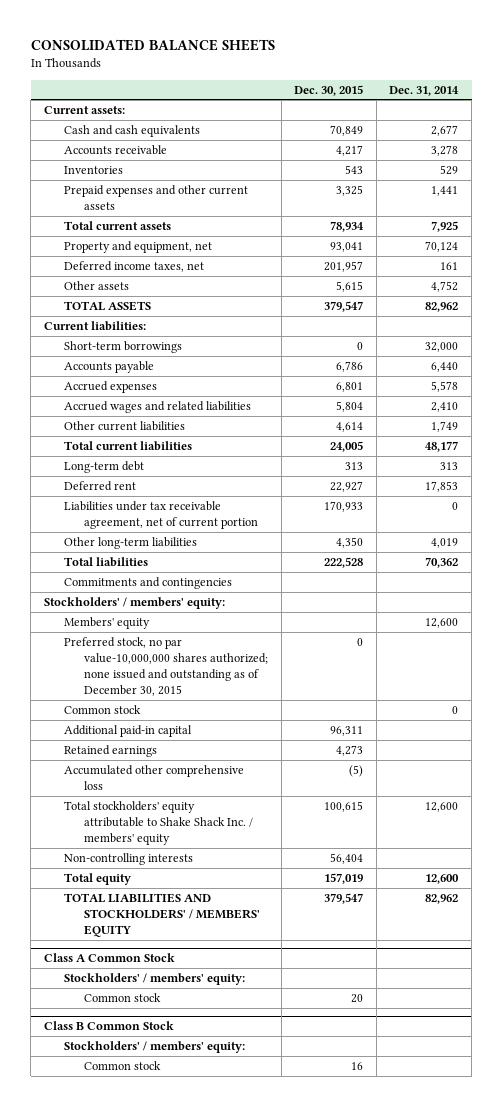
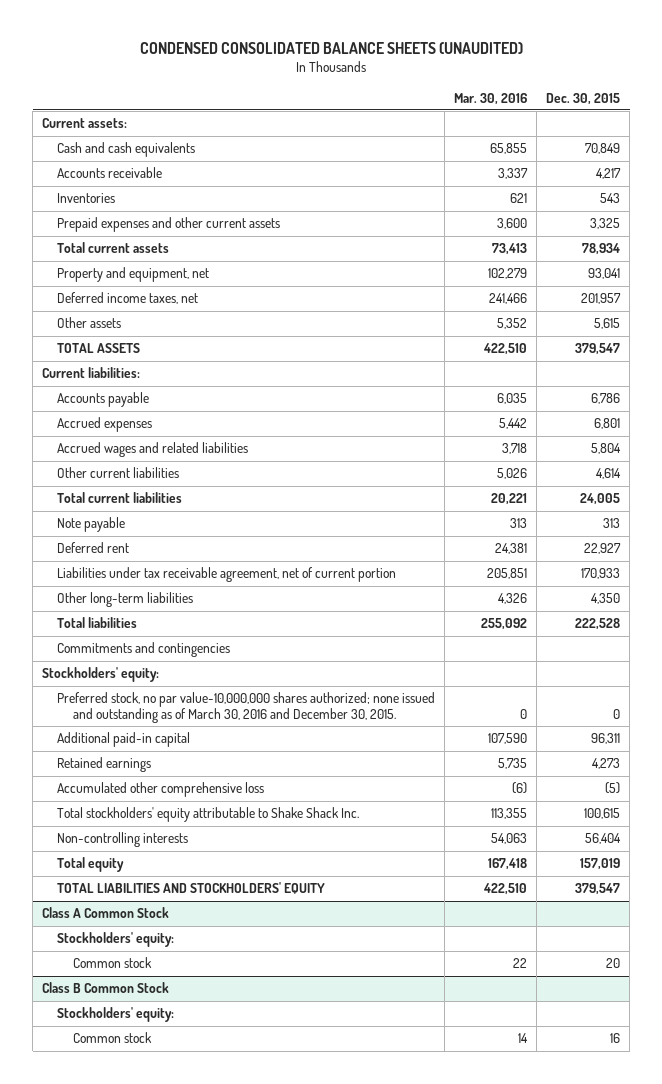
- CONSOLIDATED BALANCE SHEETS
+ CONDENSED CONSOLIDATED BALANCE SHEETS (UNAUDITED)
- | Dec. 30, 2015 | Dec. 31, 2014
+ | Mar. 30, 2016 | Dec. 30, 2015
- Short-term borrowings | 0 | 32,000
- Long-term debt | 313 | 313
+ Note payable | 313 | 313
- Stockholders' / members' equity:
- Members' equity | | 12,600
- Preferred stock, no par value-10,000,000 shares authorized; none issued and outstanding as of December 30, 2015 | 0 |
- Common stock | | 0
+ Stockholders' equity:
+ Preferred stock, no par value-10,000,000 shares authorized; none issued and outstanding as of March 30, 2016 and December 30, 2015. | 0 | 0
- Total stockholders' equity attributable to Shake Shack Inc. / members' equity | 100,615 | 12,600
+ Total stockholders' equity attributable to Shake Shack Inc. | 113,355 | 100,615
- TOTAL LIABILITIES AND STOCKHOLDERS' / MEMBERS' EQUITY | 379,547 | 82,962
+ TOTAL LIABILITIES AND STOCKHOLDERS' EQUITY | 422,510 | 379,547
@ Class A Common Stock
- Stockholders' / members' equity:
+ Stockholders' equity:
@ Class B Common Stock
- Stockholders' / members' equity:
+ Stockholders' equity:

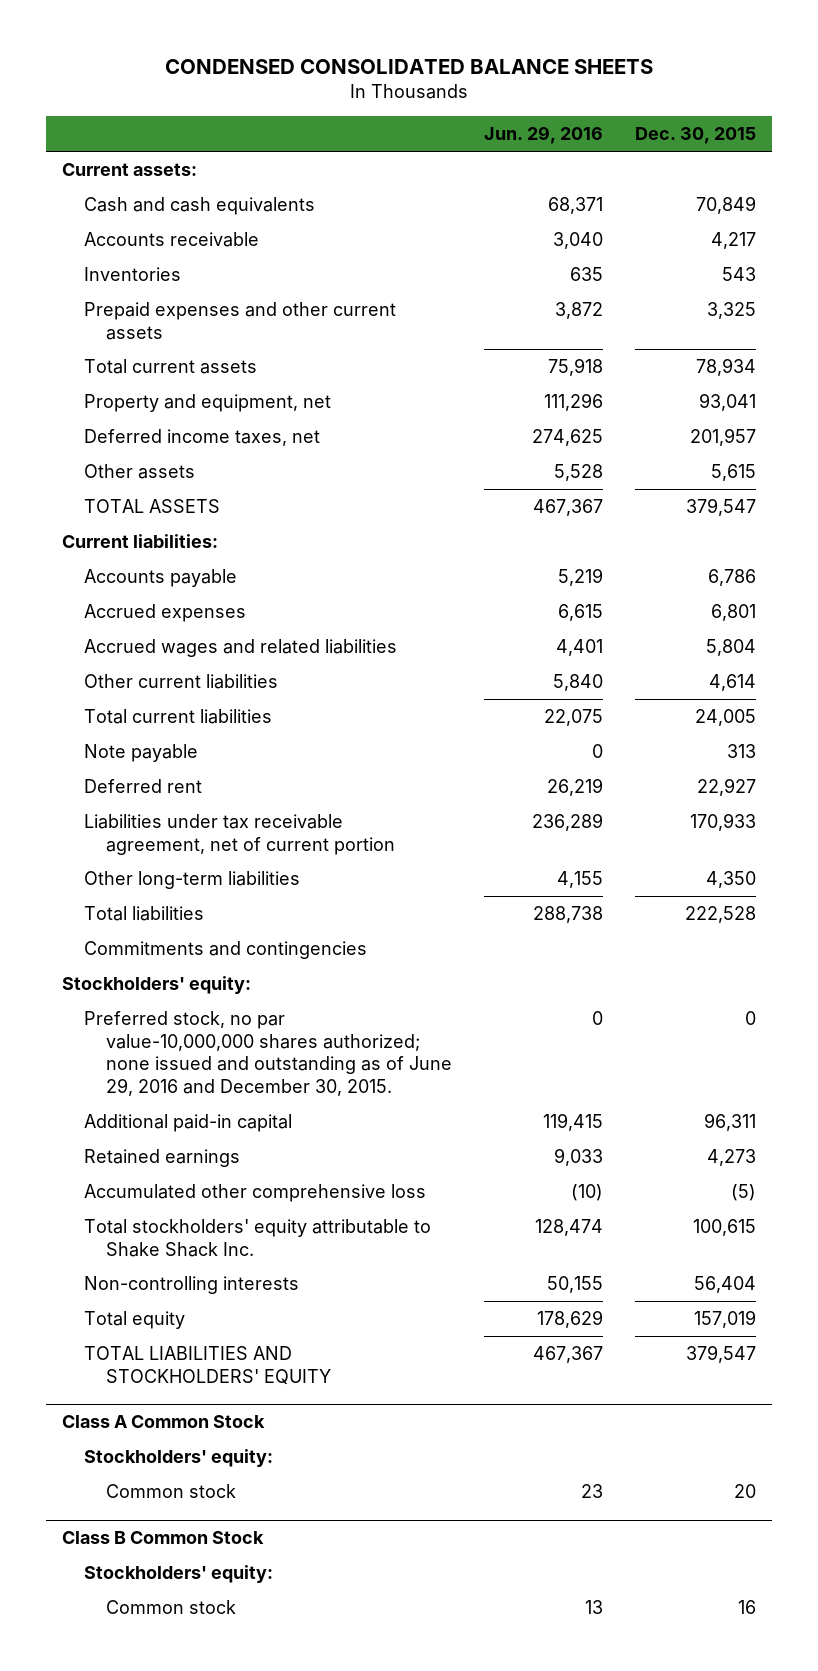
- CONDENSED CONSOLIDATED BALANCE SHEETS (UNAUDITED)
+ CONDENSED CONSOLIDATED BALANCE SHEETS
- | Mar. 30, 2016 | Dec. 30, 2015
+ | Jun. 29, 2016 | Dec. 30, 2015
- Preferred stock, no par value-10,000,000 shares authorized; none issued and outstanding as of March 30, 2016 and December 30, 2015. | 0 | 0
+ Preferred stock, no par value-10,000,000 shares authorized; none issued and outstanding as of June 29, 2016 and December 30, 2015. | 0 | 0

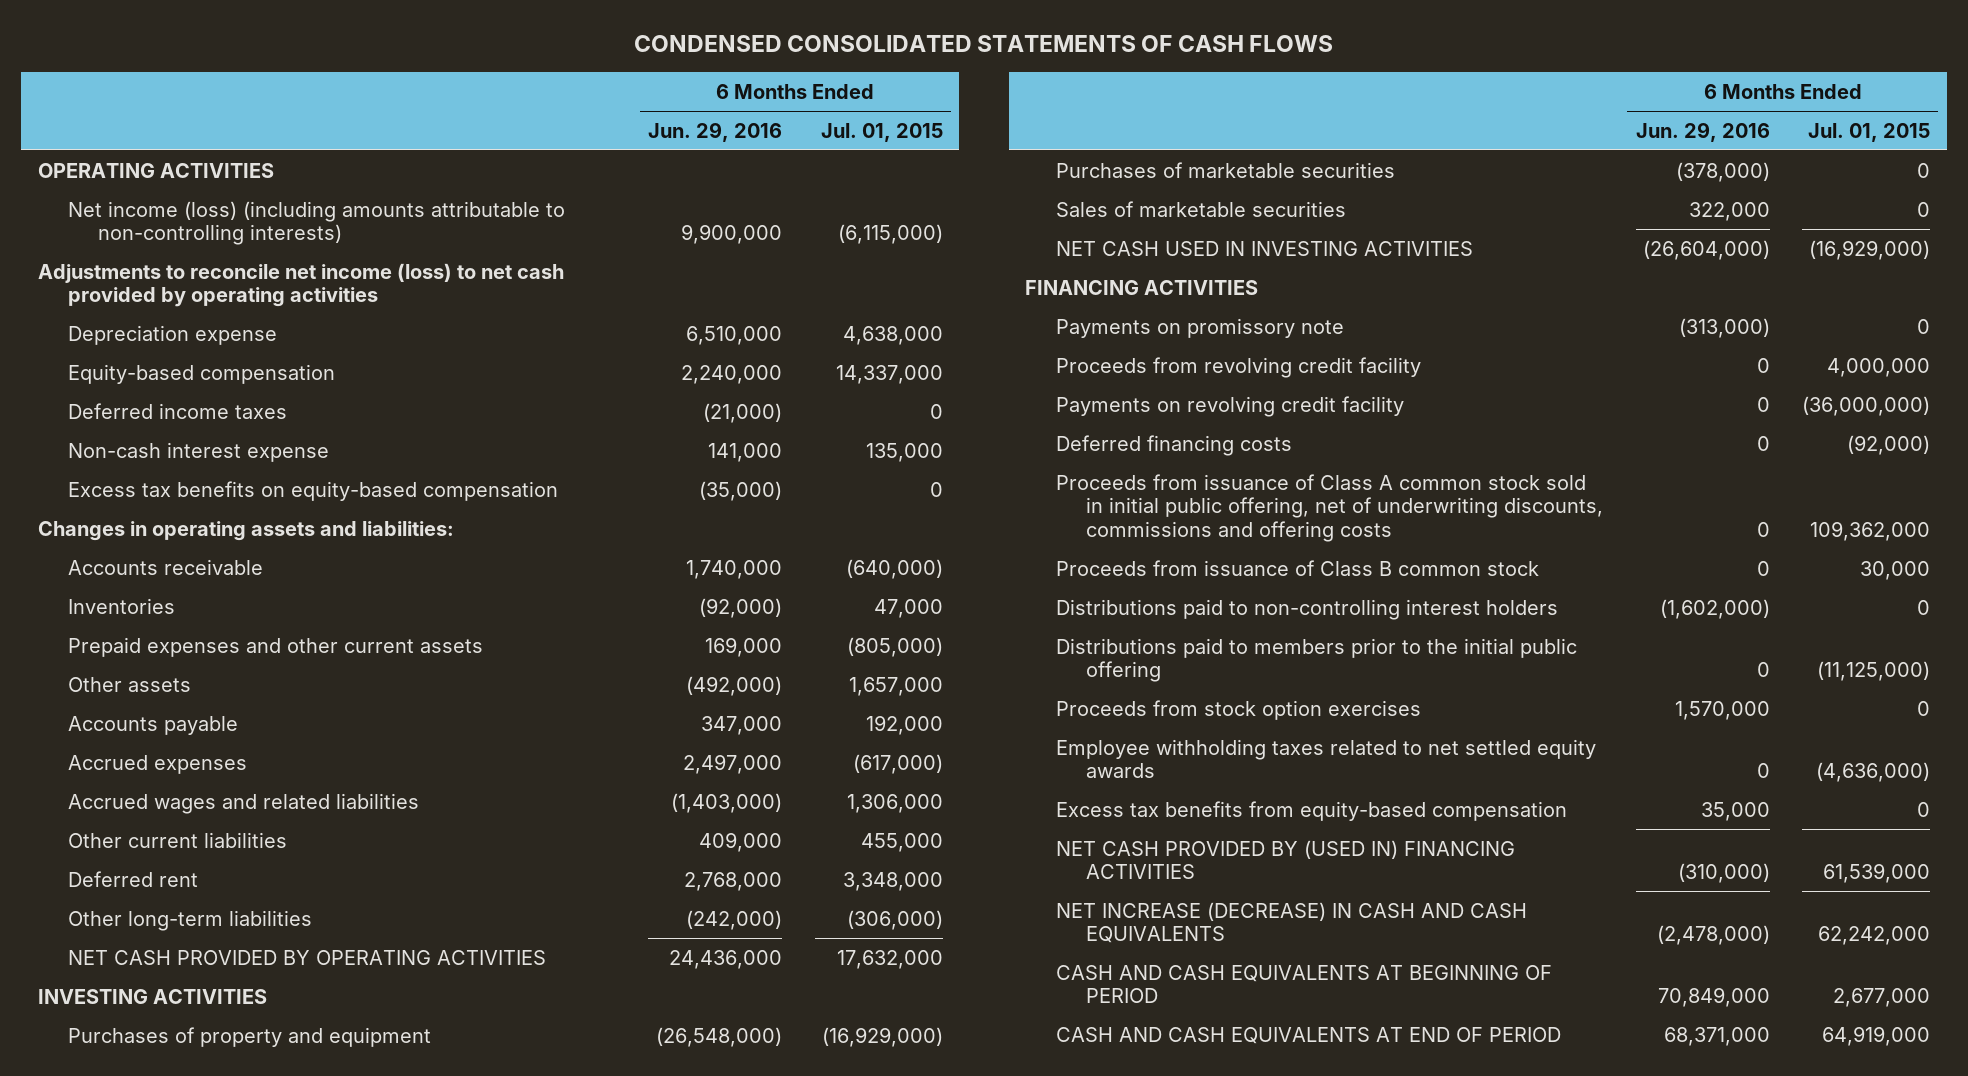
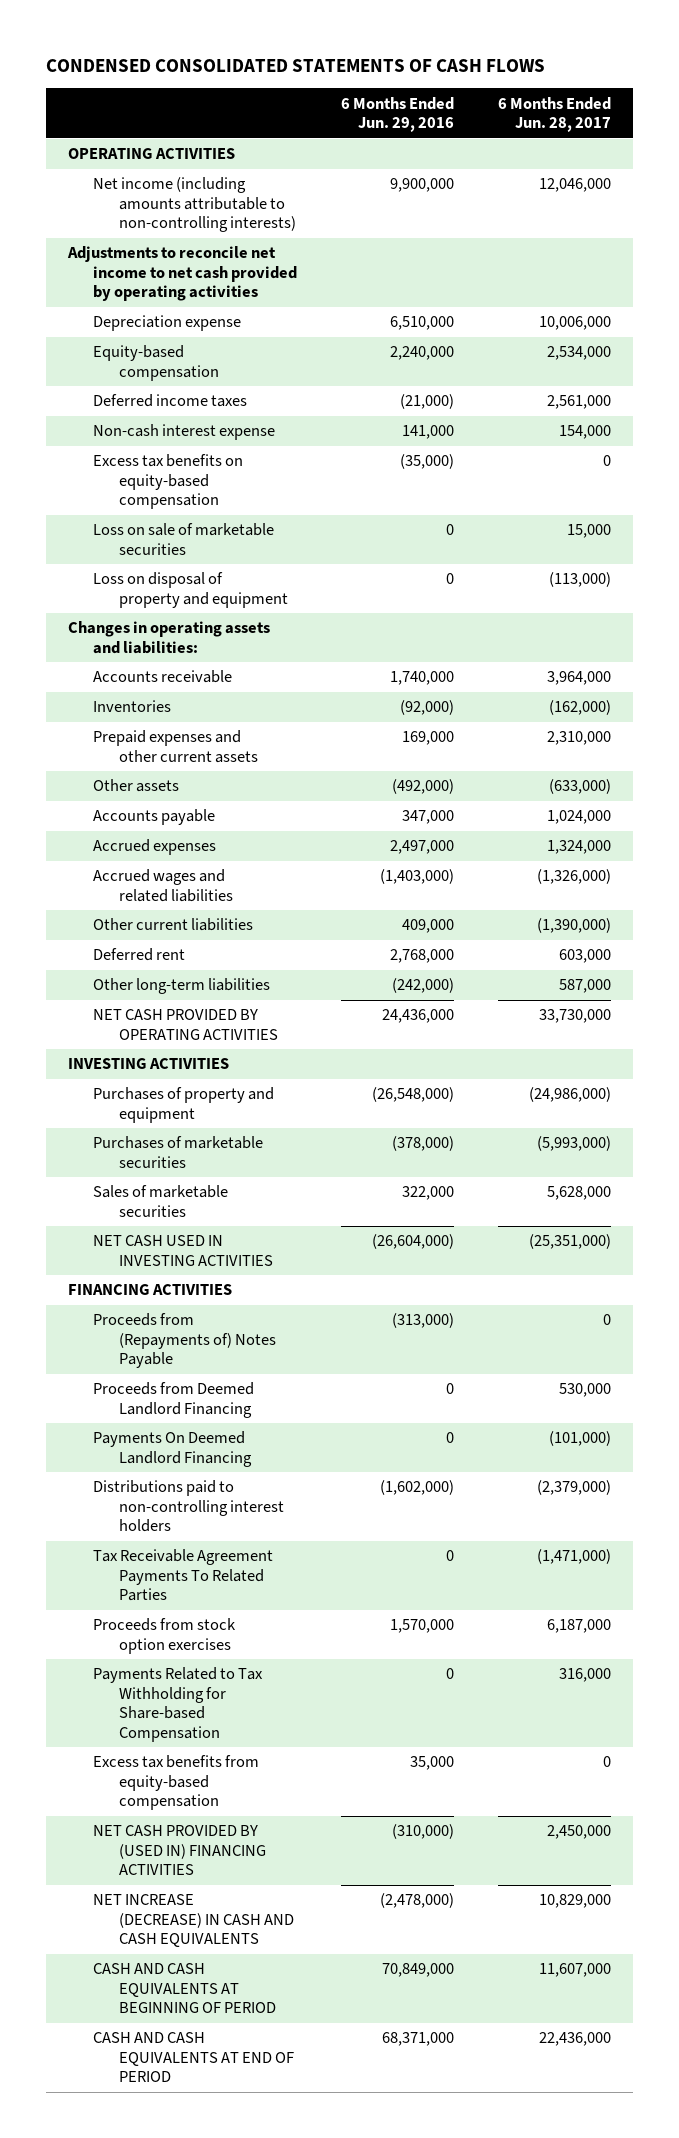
- | 6 Months Ended Jun. 29, 2016 | 6 Months Ended Jul. 01, 2015
+ | 6 Months Ended Jun. 29, 2016 | 6 Months Ended Jun. 28, 2017
- Net income (loss) (including amounts attributable to non-controlling interests) | 9,900,000 | (6,115,000)
- Adjustments to reconcile net income (loss) to net cash provided by operating activities
+ Net income (including amounts attributable to non-controlling interests) | 9,900,000 | 12,046,000
+ Adjustments to reconcile net income to net cash provided by operating activities
+ Loss on sale of marketable securities | 0 | 15,000
+ Loss on disposal of property and equipment | 0 | (113,000)
- Payments on promissory note | (313,000) | 0
- Proceeds from revolving credit facility | 0 | 4,000,000
- Payments on revolving credit facility | 0 | (36,000,000)
- Deferred financing costs | 0 | (92,000)
- Proceeds from issuance of Class A common stock sold in initial public offering, net of underwriting discounts, commissions and offering costs | 0 | 109,362,000
- Proceeds from issuance of Class B common stock | 0 | 30,000
+ Proceeds from (Repayments of) Notes Payable | (313,000) | 0
+ Proceeds from Deemed Landlord Financing | 0 | 530,000
+ Payments On Deemed Landlord Financing | 0 | (101,000)
- Distributions paid to members prior to the initial public offering | 0 | (11,125,000)
+ Tax Receivable Agreement Payments To Related Parties | 0 | (1,471,000)
- Employee withholding taxes related to net settled equity awards | 0 | (4,636,000)
+ Payments Related to Tax Withholding for Share-based Compensation | 0 | 316,000

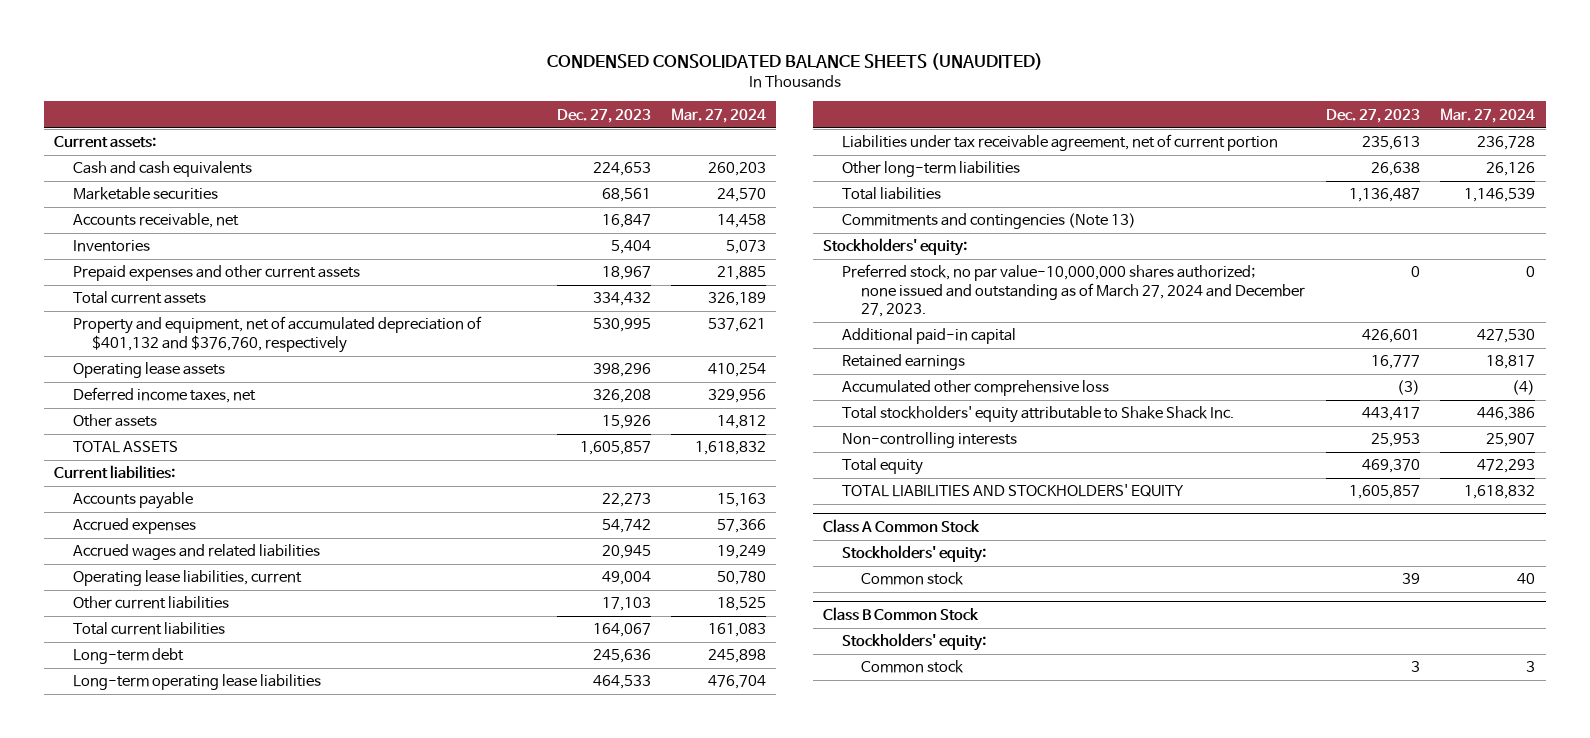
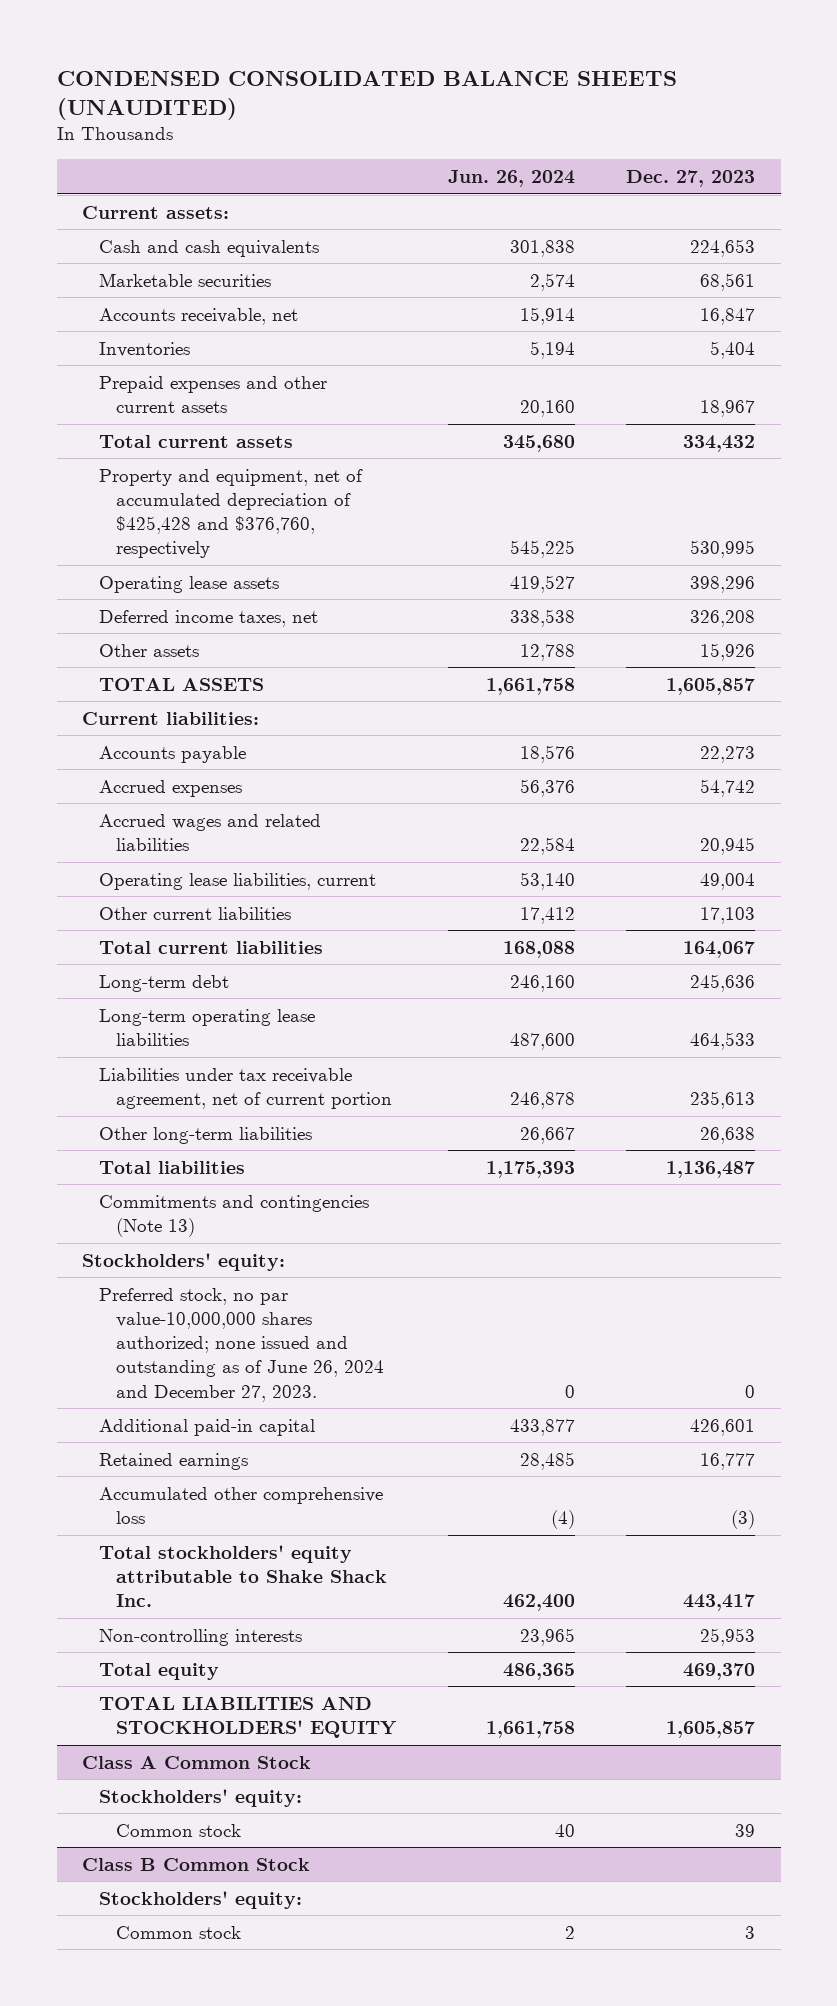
- | Dec. 27, 2023 | Mar. 27, 2024
+ | Jun. 26, 2024 | Dec. 27, 2023
- Property and equipment, net of accumulated depreciation of $401,132 and $376,760, respectively | 530,995 | 537,621
+ Property and equipment, net of accumulated depreciation of $425,428 and $376,760, respectively | 545,225 | 530,995
- Preferred stock, no par value-10,000,000 shares authorized; none issued and outstanding as of March 27, 2024 and December 27, 2023. | 0 | 0
+ Preferred stock, no par value-10,000,000 shares authorized; none issued and outstanding as of June 26, 2024 and December 27, 2023. | 0 | 0

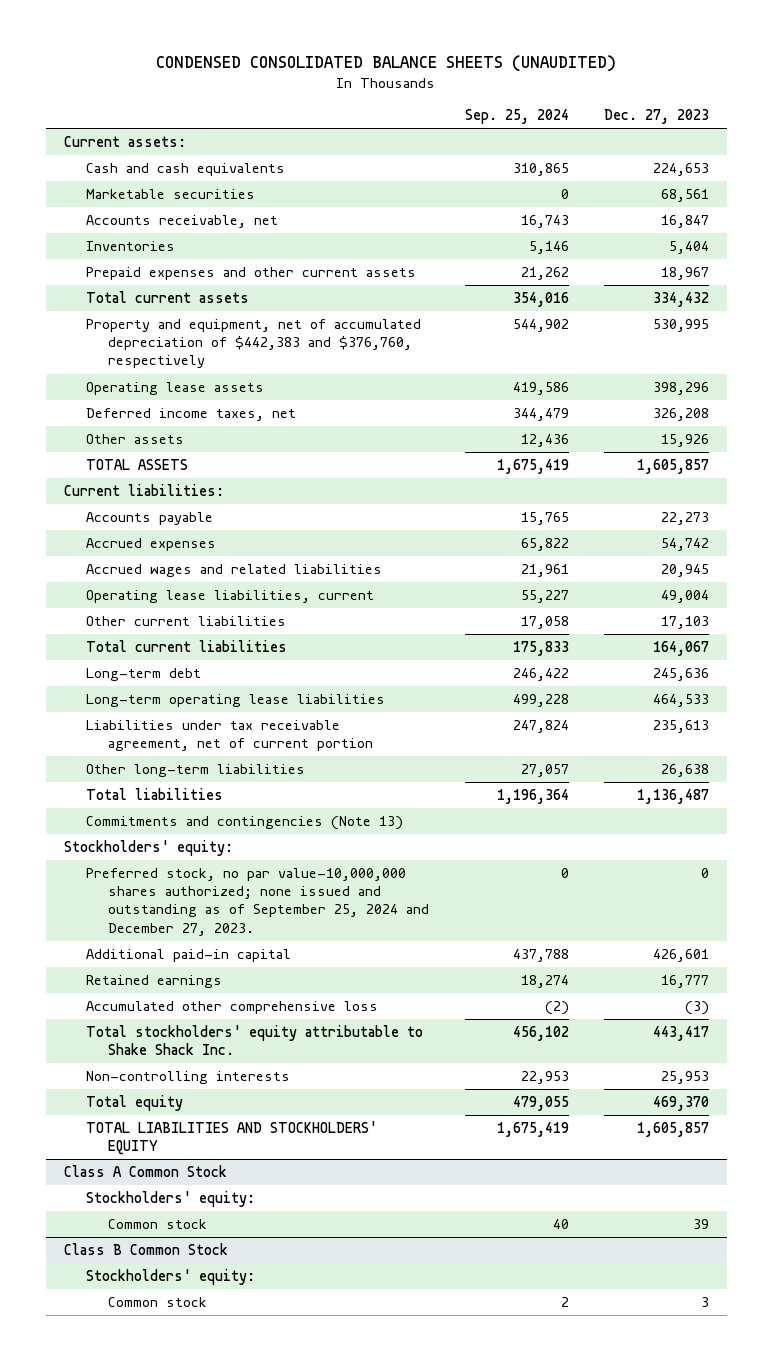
- | Jun. 26, 2024 | Dec. 27, 2023
+ | Sep. 25, 2024 | Dec. 27, 2023
- Property and equipment, net of accumulated depreciation of $425,428 and $376,760, respectively | 545,225 | 530,995
+ Property and equipment, net of accumulated depreciation of $442,383 and $376,760, respectively | 544,902 | 530,995
- Preferred stock, no par value-10,000,000 shares authorized; none issued and outstanding as of June 26, 2024 and December 27, 2023. | 0 | 0
+ Preferred stock, no par value-10,000,000 shares authorized; none issued and outstanding as of September 25, 2024 and December 27, 2023. | 0 | 0

